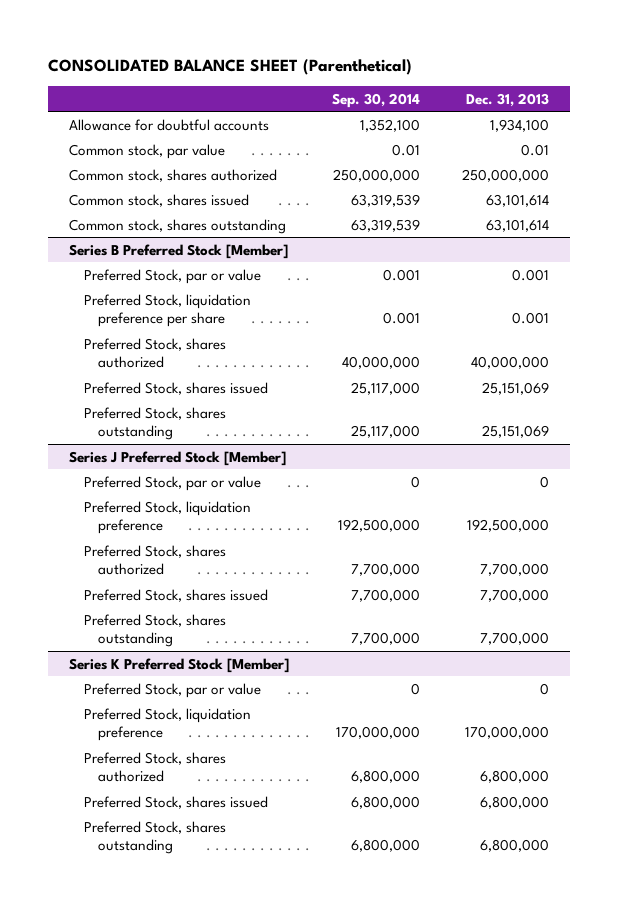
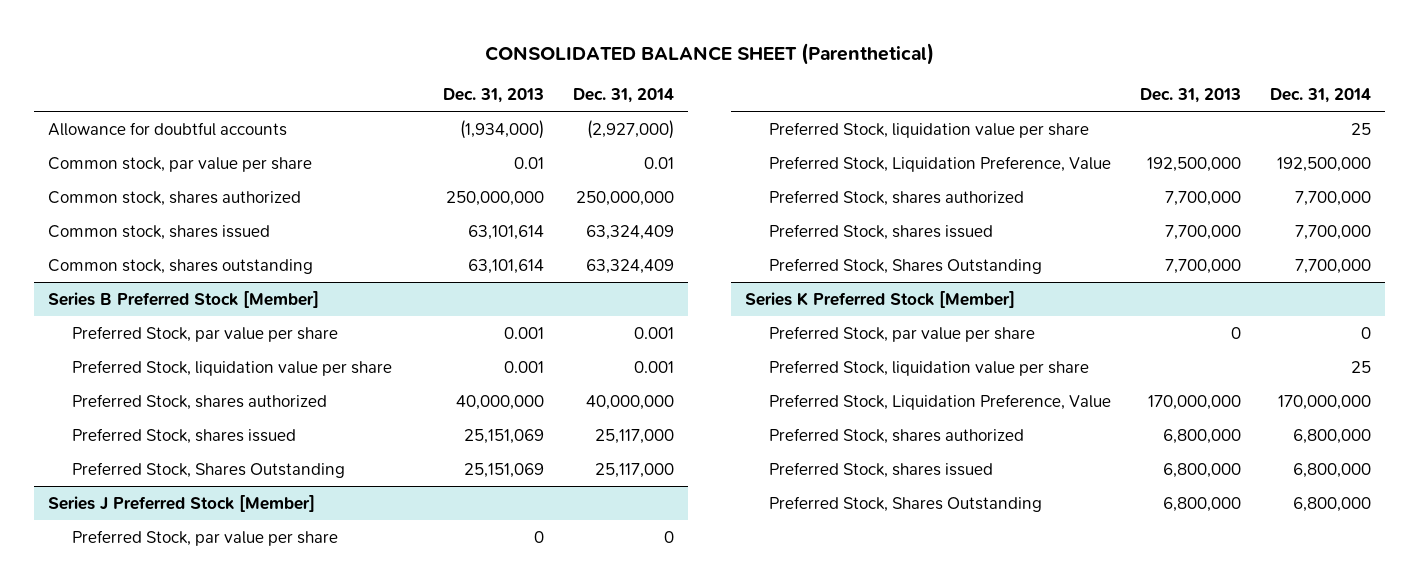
- | Sep. 30, 2014 | Dec. 31, 2013
+ | Dec. 31, 2013 | Dec. 31, 2014
- Allowance for doubtful accounts | 1,352,100 | 1,934,100
- Common stock, par value | 0.01 | 0.01
+ Allowance for doubtful accounts | (1,934,000) | (2,927,000)
+ Common stock, par value per share | 0.01 | 0.01
@ Series B Preferred Stock [Member]
- Preferred Stock, par or value | 0.001 | 0.001
- Preferred Stock, liquidation preference per share | 0.001 | 0.001
+ Preferred Stock, par value per share | 0.001 | 0.001
+ Preferred Stock, liquidation value per share | 0.001 | 0.001
- Preferred Stock, shares outstanding | 25,117,000 | 25,151,069
+ Preferred Stock, Shares Outstanding | 25,151,069 | 25,117,000
@ Series J Preferred Stock [Member]
- Preferred Stock, par or value | 0 | 0
- Preferred Stock, liquidation preference | 192,500,000 | 192,500,000
+ Preferred Stock, par value per share | 0 | 0
+ Preferred Stock, liquidation value per share | | 25
+ Preferred Stock, Liquidation Preference, Value | 192,500,000 | 192,500,000
- Preferred Stock, shares outstanding | 7,700,000 | 7,700,000
+ Preferred Stock, Shares Outstanding | 7,700,000 | 7,700,000
@ Series K Preferred Stock [Member]
- Preferred Stock, par or value | 0 | 0
- Preferred Stock, liquidation preference | 170,000,000 | 170,000,000
+ Preferred Stock, par value per share | 0 | 0
+ Preferred Stock, liquidation value per share | | 25
+ Preferred Stock, Liquidation Preference, Value | 170,000,000 | 170,000,000
- Preferred Stock, shares outstanding | 6,800,000 | 6,800,000
+ Preferred Stock, Shares Outstanding | 6,800,000 | 6,800,000

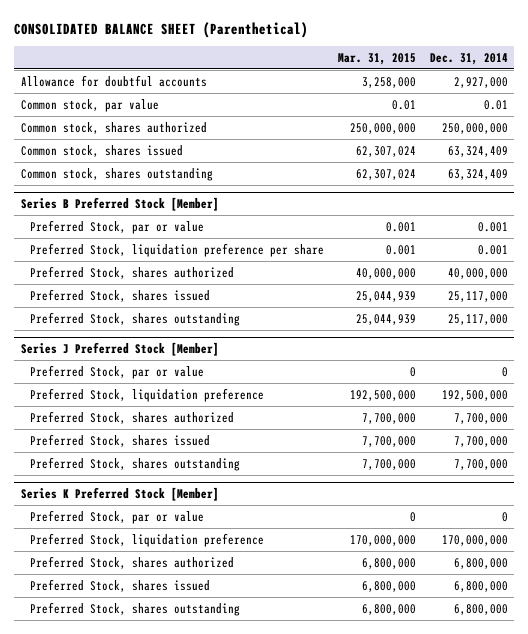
- | Dec. 31, 2013 | Dec. 31, 2014
+ | Mar. 31, 2015 | Dec. 31, 2014
- Allowance for doubtful accounts | (1,934,000) | (2,927,000)
- Common stock, par value per share | 0.01 | 0.01
+ Allowance for doubtful accounts | 3,258,000 | 2,927,000
+ Common stock, par value | 0.01 | 0.01
@ Series B Preferred Stock [Member]
- Preferred Stock, par value per share | 0.001 | 0.001
- Preferred Stock, liquidation value per share | 0.001 | 0.001
+ Preferred Stock, par or value | 0.001 | 0.001
+ Preferred Stock, liquidation preference per share | 0.001 | 0.001
- Preferred Stock, Shares Outstanding | 25,151,069 | 25,117,000
+ Preferred Stock, shares outstanding | 25,044,939 | 25,117,000
@ Series J Preferred Stock [Member]
- Preferred Stock, par value per share | 0 | 0
- Preferred Stock, liquidation value per share | | 25
- Preferred Stock, Liquidation Preference, Value | 192,500,000 | 192,500,000
+ Preferred Stock, par or value | 0 | 0
+ Preferred Stock, liquidation preference | 192,500,000 | 192,500,000
- Preferred Stock, Shares Outstanding | 7,700,000 | 7,700,000
+ Preferred Stock, shares outstanding | 7,700,000 | 7,700,000
@ Series K Preferred Stock [Member]
- Preferred Stock, par value per share | 0 | 0
- Preferred Stock, liquidation value per share | | 25
- Preferred Stock, Liquidation Preference, Value | 170,000,000 | 170,000,000
+ Preferred Stock, par or value | 0 | 0
+ Preferred Stock, liquidation preference | 170,000,000 | 170,000,000
- Preferred Stock, Shares Outstanding | 6,800,000 | 6,800,000
+ Preferred Stock, shares outstanding | 6,800,000 | 6,800,000

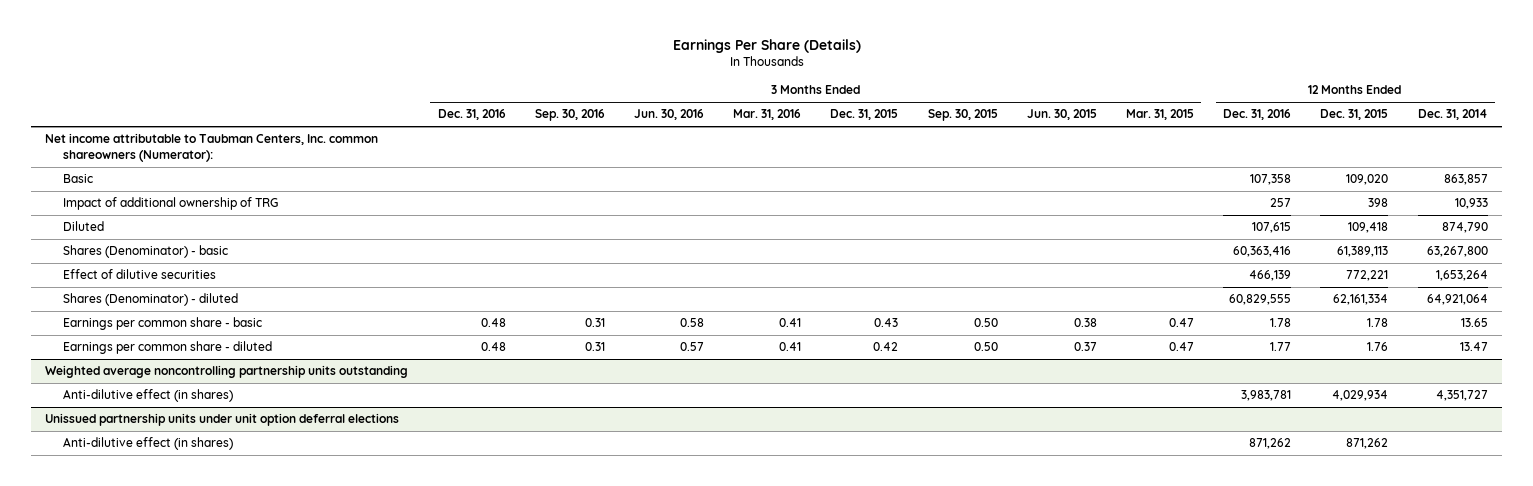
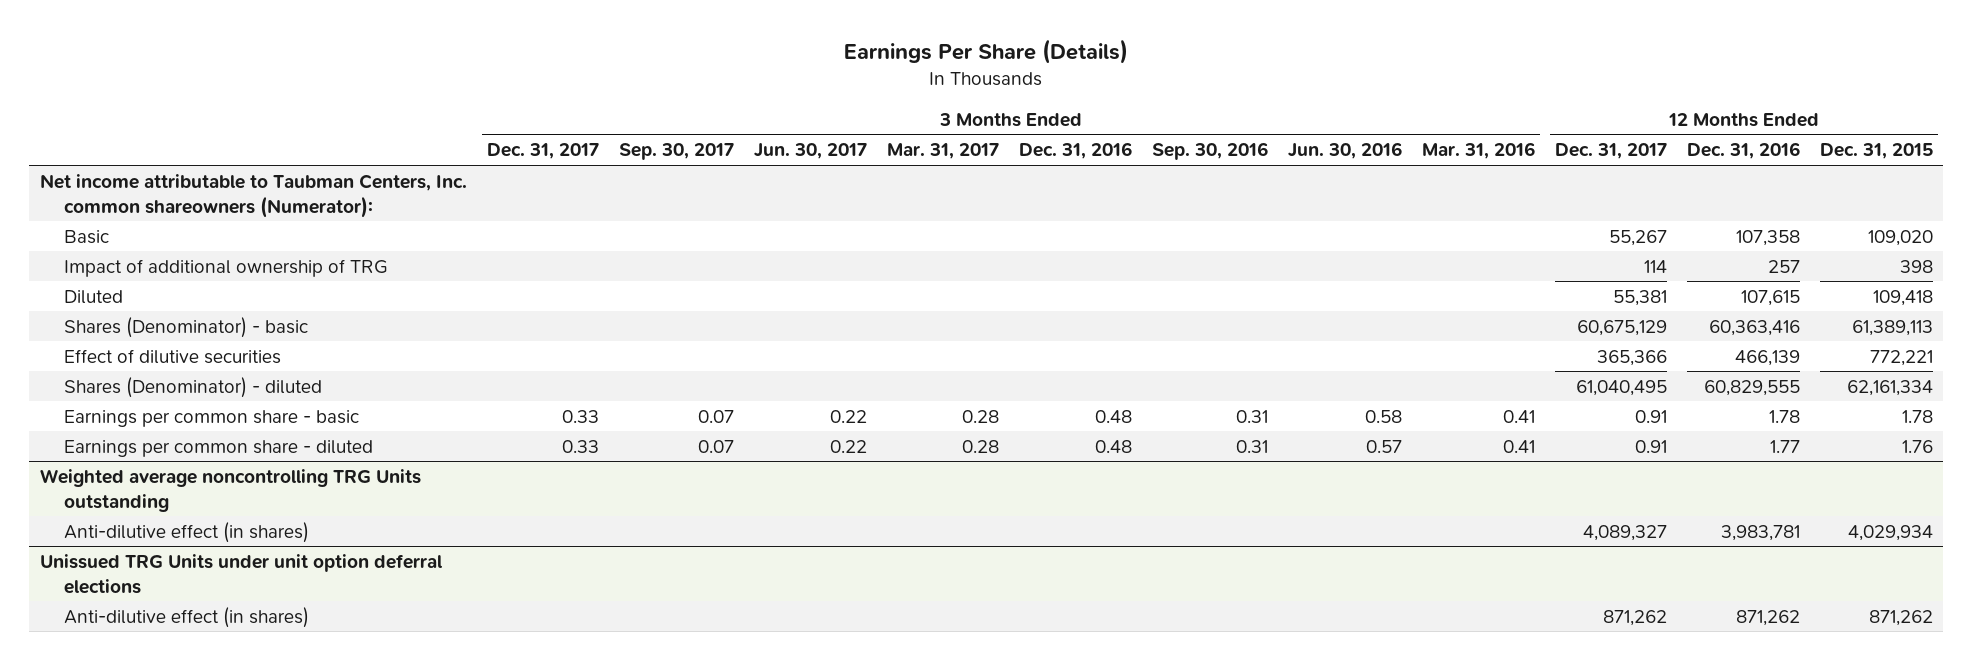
- | 3 Months Ended Dec. 31, 2016 | 3 Months Ended Sep. 30, 2016 | 3 Months Ended Jun. 30, 2016 | 3 Months Ended Mar. 31, 2016 | 3 Months Ended Dec. 31, 2015 | 3 Months Ended Sep. 30, 2015 | 3 Months Ended Jun. 30, 2015 | 3 Months Ended Mar. 31, 2015 | 12 Months Ended Dec. 31, 2016 | 12 Months Ended Dec. 31, 2015 | 12 Months Ended Dec. 31, 2014
+ | 3 Months Ended Dec. 31, 2017 | 3 Months Ended Sep. 30, 2017 | 3 Months Ended Jun. 30, 2017 | 3 Months Ended Mar. 31, 2017 | 3 Months Ended Dec. 31, 2016 | 3 Months Ended Sep. 30, 2016 | 3 Months Ended Jun. 30, 2016 | 3 Months Ended Mar. 31, 2016 | 12 Months Ended Dec. 31, 2017 | 12 Months Ended Dec. 31, 2016 | 12 Months Ended Dec. 31, 2015
- Weighted average noncontrolling partnership units outstanding
+ Weighted average noncontrolling TRG Units outstanding
- Unissued partnership units under unit option deferral elections
+ Unissued TRG Units under unit option deferral elections

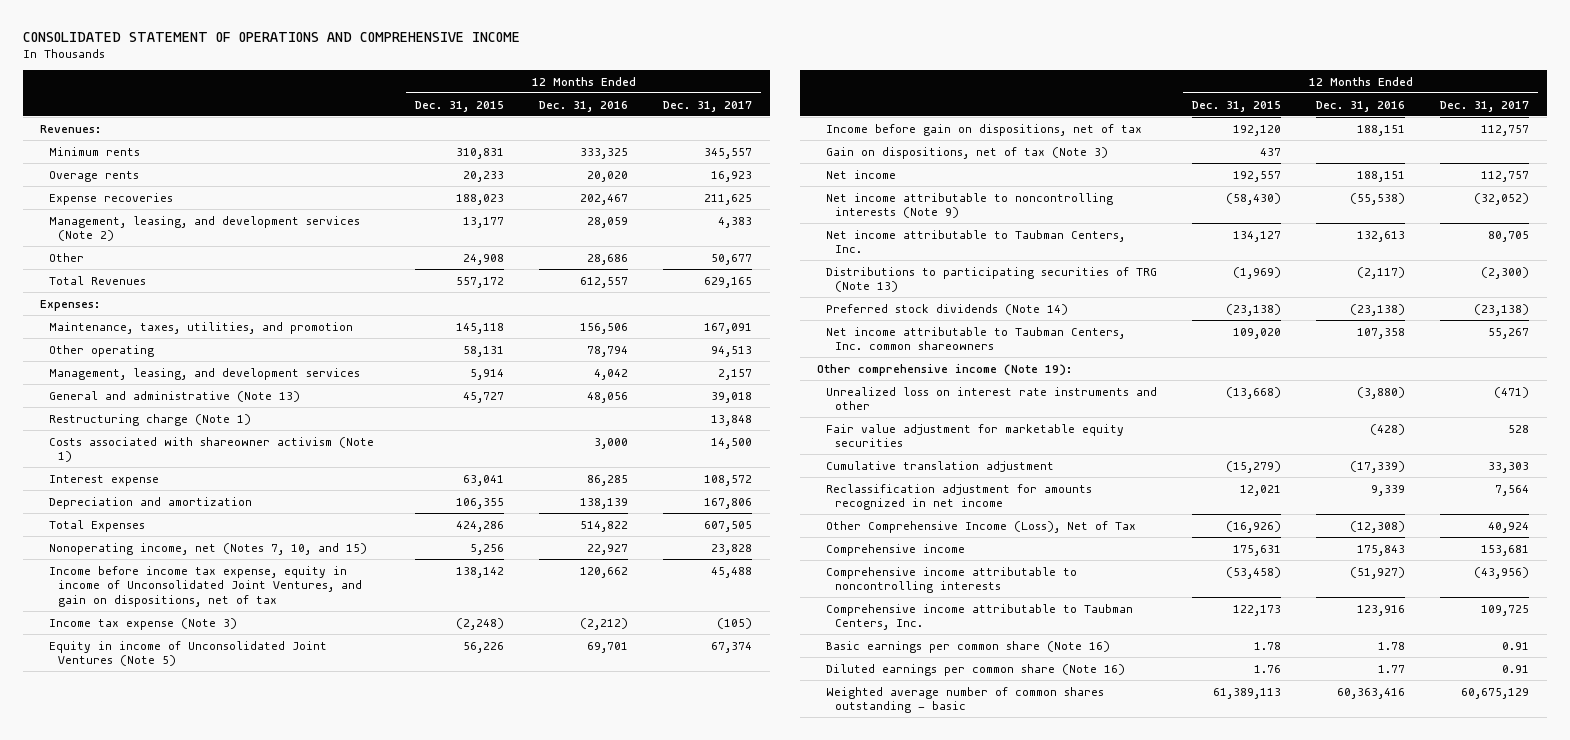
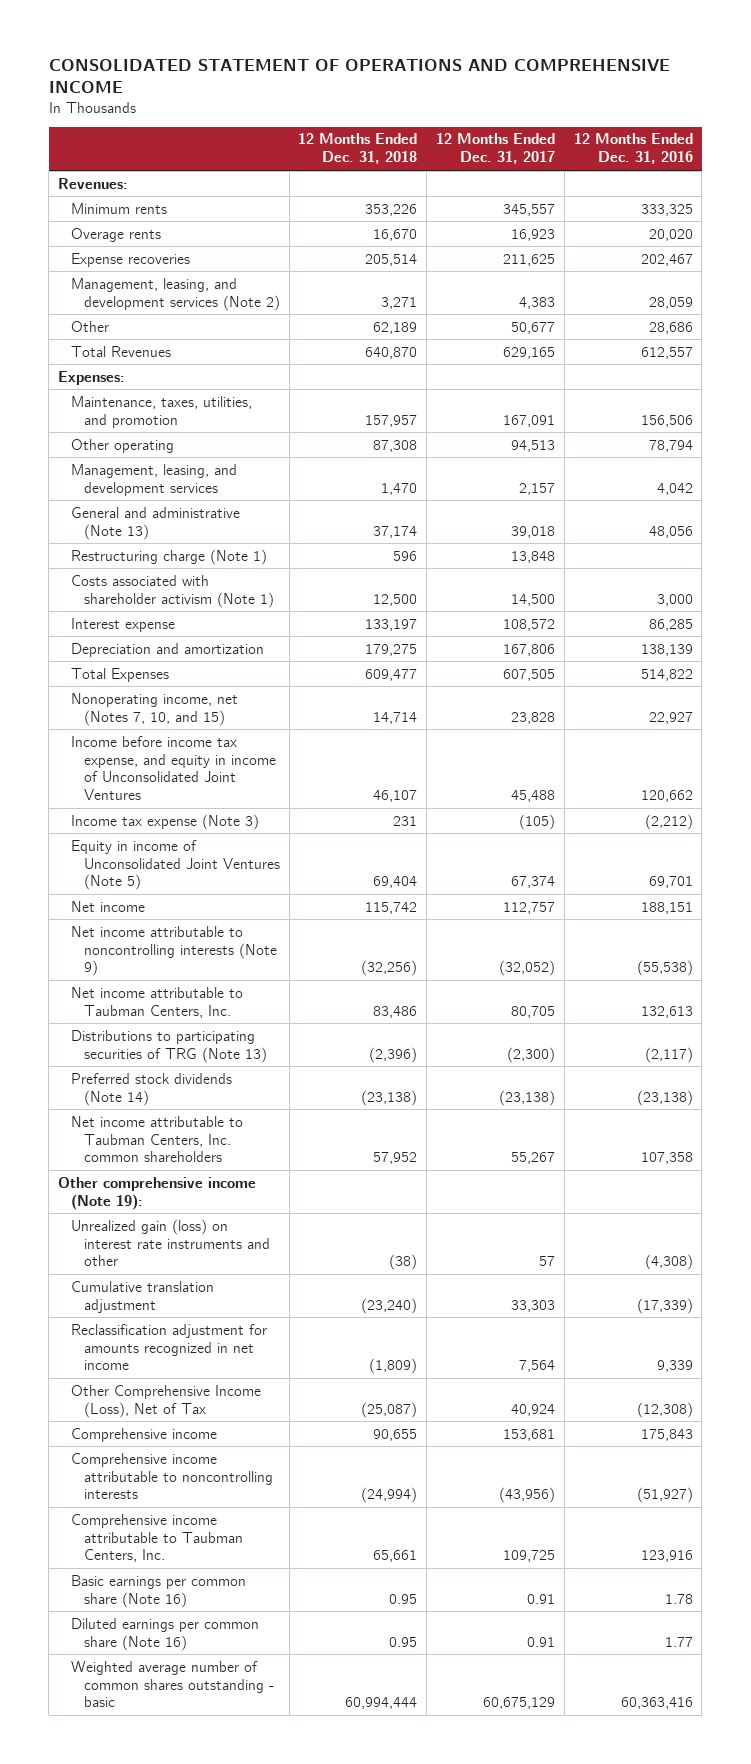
- | 12 Months Ended Dec. 31, 2015 | 12 Months Ended Dec. 31, 2016 | 12 Months Ended Dec. 31, 2017
+ | 12 Months Ended Dec. 31, 2018 | 12 Months Ended Dec. 31, 2017 | 12 Months Ended Dec. 31, 2016
- Costs associated with shareowner activism (Note 1) | | 3,000 | 14,500
+ Costs associated with shareholder activism (Note 1) | 12,500 | 14,500 | 3,000
- Income before income tax expense, equity in income of Unconsolidated Joint Ventures, and gain on dispositions, net of tax | 138,142 | 120,662 | 45,488
+ Income before income tax expense, and equity in income of Unconsolidated Joint Ventures | 46,107 | 45,488 | 120,662
- Income before gain on dispositions, net of tax | 192,120 | 188,151 | 112,757
- Gain on dispositions, net of tax (Note 3) | 437 | |
- Net income attributable to Taubman Centers, Inc. common shareowners | 109,020 | 107,358 | 55,267
+ Net income attributable to Taubman Centers, Inc. common shareholders | 57,952 | 55,267 | 107,358
- Unrealized loss on interest rate instruments and other | (13,668) | (3,880) | (471)
- Fair value adjustment for marketable equity securities | | (428) | 528
+ Unrealized gain (loss) on interest rate instruments and other | (38) | 57 | (4,308)

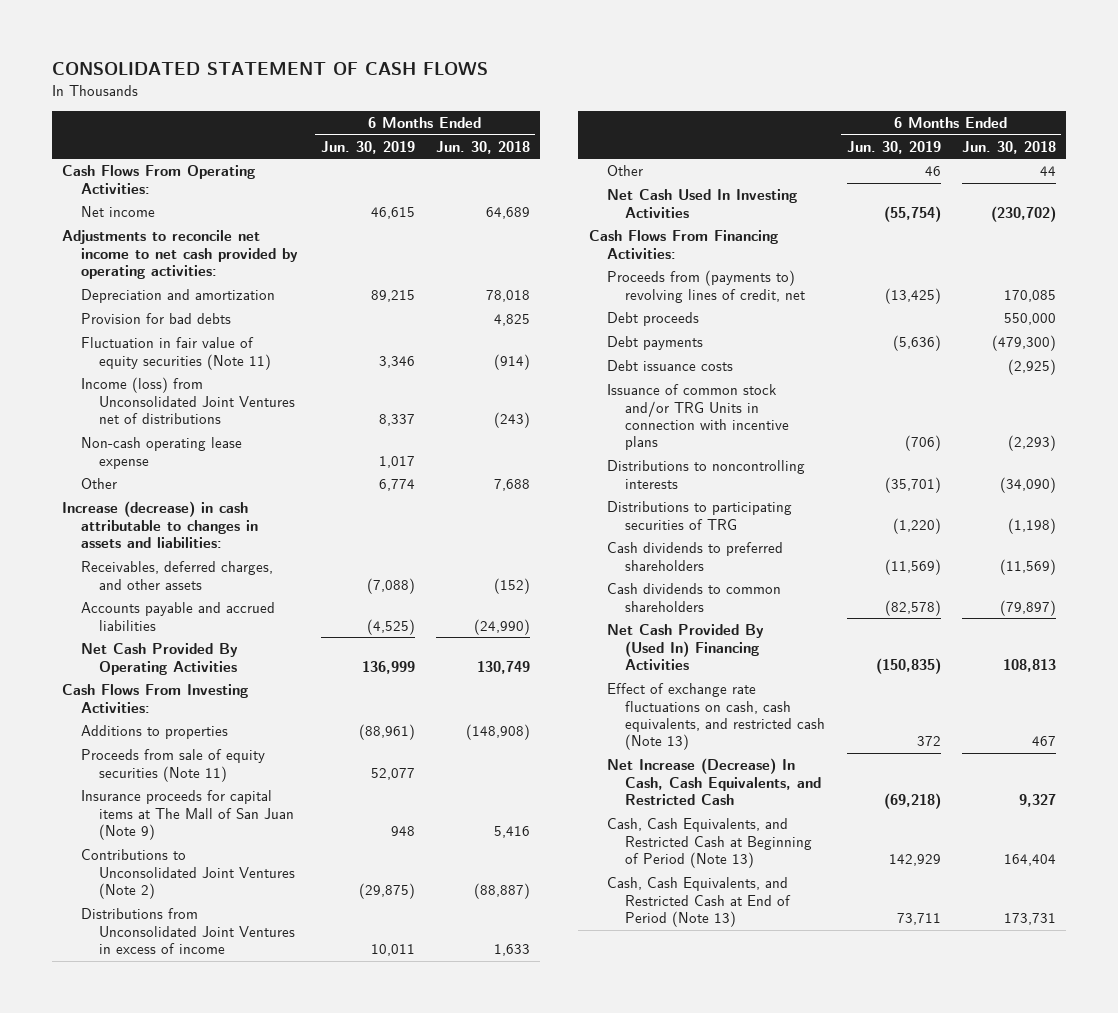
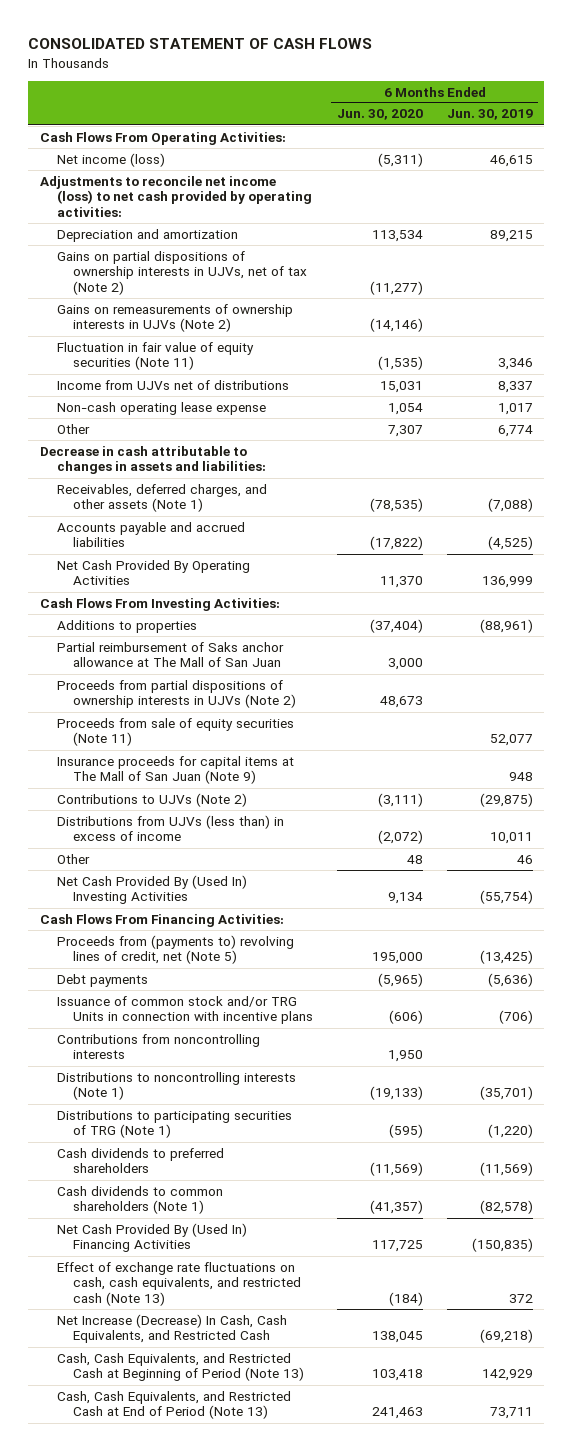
- | 6 Months Ended Jun. 30, 2019 | 6 Months Ended Jun. 30, 2018
+ | 6 Months Ended Jun. 30, 2020 | 6 Months Ended Jun. 30, 2019
- Net income | 46,615 | 64,689
- Adjustments to reconcile net income to net cash provided by operating activities:
+ Net income (loss) | (5,311) | 46,615
+ Adjustments to reconcile net income (loss) to net cash provided by operating activities:
- Provision for bad debts | | 4,825
+ Gains on partial dispositions of ownership interests in UJVs, net of tax (Note 2) | (11,277) |
+ Gains on remeasurements of ownership interests in UJVs (Note 2) | (14,146) |
- Income (loss) from Unconsolidated Joint Ventures net of distributions | 8,337 | (243)
+ Income from UJVs net of distributions | 15,031 | 8,337
- Increase (decrease) in cash attributable to changes in assets and liabilities:
- Receivables, deferred charges, and other assets | (7,088) | (152)
+ Decrease in cash attributable to changes in assets and liabilities:
+ Receivables, deferred charges, and other assets (Note 1) | (78,535) | (7,088)
+ Partial reimbursement of Saks anchor allowance at The Mall of San Juan | 3,000 |
+ Proceeds from partial dispositions of ownership interests in UJVs (Note 2) | 48,673 |
- Contributions to Unconsolidated Joint Ventures (Note 2) | (29,875) | (88,887)
- Distributions from Unconsolidated Joint Ventures in excess of income | 10,011 | 1,633
+ Contributions to UJVs (Note 2) | (3,111) | (29,875)
+ Distributions from UJVs (less than) in excess of income | (2,072) | 10,011
- Net Cash Used In Investing Activities | (55,754) | (230,702)
+ Net Cash Provided By (Used In) Investing Activities | 9,134 | (55,754)
- Proceeds from (payments to) revolving lines of credit, net | (13,425) | 170,085
- Debt proceeds | | 550,000
+ Proceeds from (payments to) revolving lines of credit, net (Note 5) | 195,000 | (13,425)
- Debt issuance costs | | (2,925)
- Distributions to noncontrolling interests | (35,701) | (34,090)
- Distributions to participating securities of TRG | (1,220) | (1,198)
+ Contributions from noncontrolling interests | 1,950 |
+ Distributions to noncontrolling interests (Note 1) | (19,133) | (35,701)
+ Distributions to participating securities of TRG (Note 1) | (595) | (1,220)
- Cash dividends to common shareholders | (82,578) | (79,897)
+ Cash dividends to common shareholders (Note 1) | (41,357) | (82,578)

